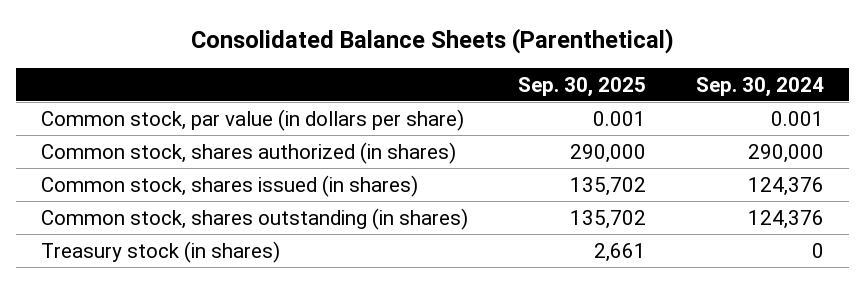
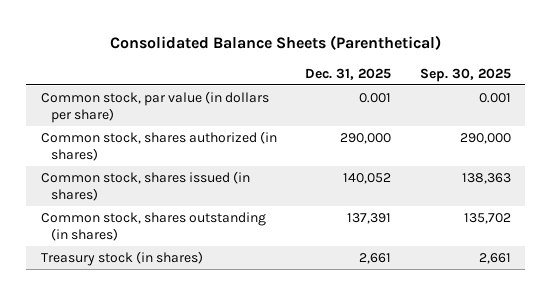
- | Sep. 30, 2025 | Sep. 30, 2024
+ | Dec. 31, 2025 | Sep. 30, 2025
- Common stock, shares issued (in shares) | 135,702 | 124,376
+ Common stock, shares issued (in shares) | 140,052 | 138,363

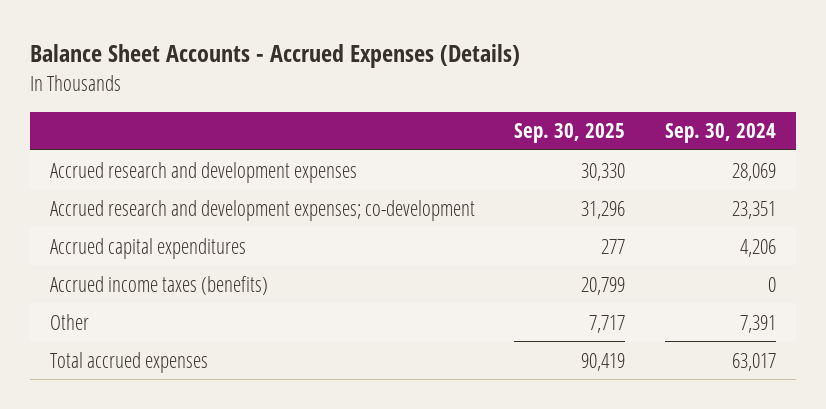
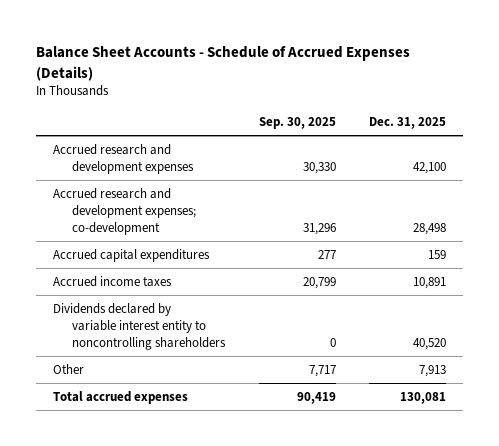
- Balance Sheet Accounts - Accrued Expenses (Details)
+ Balance Sheet Accounts - Schedule of Accrued Expenses (Details)
- | Sep. 30, 2025 | Sep. 30, 2024
+ | Sep. 30, 2025 | Dec. 31, 2025
- Accrued income taxes (benefits) | 20,799 | 0
+ Accrued income taxes | 20,799 | 10,891
+ Dividends declared by variable interest entity to noncontrolling shareholders | 0 | 40,520

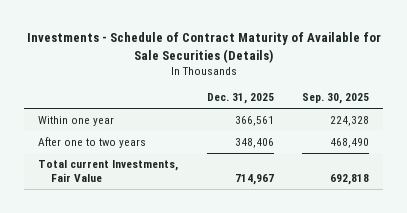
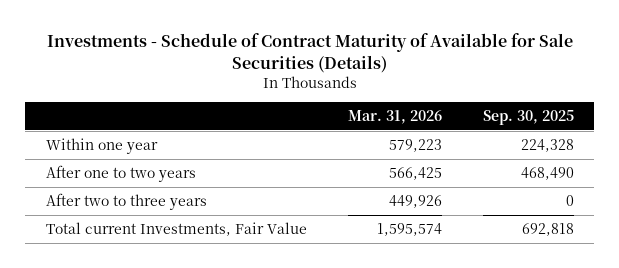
- | Dec. 31, 2025 | Sep. 30, 2025
+ | Mar. 31, 2026 | Sep. 30, 2025
+ After two to three years | 449,926 | 0

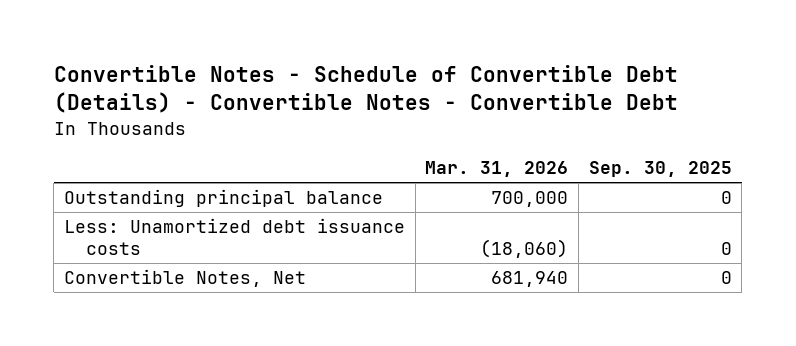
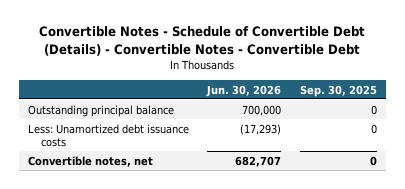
- | Mar. 31, 2026 | Sep. 30, 2025
+ | Jun. 30, 2026 | Sep. 30, 2025
- Convertible Notes, Net | 681,940 | 0
+ Convertible notes, net | 682,707 | 0

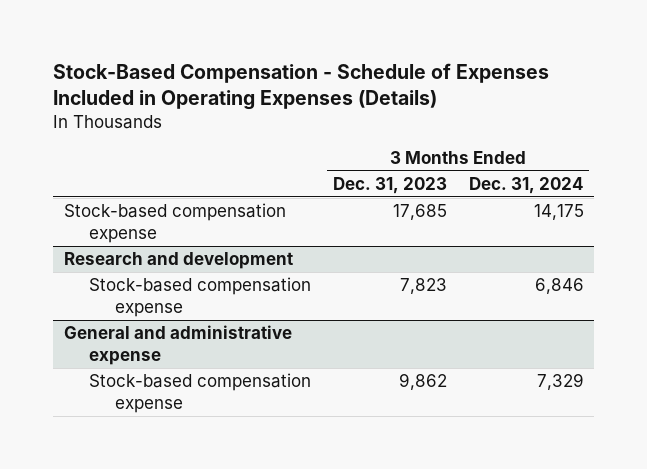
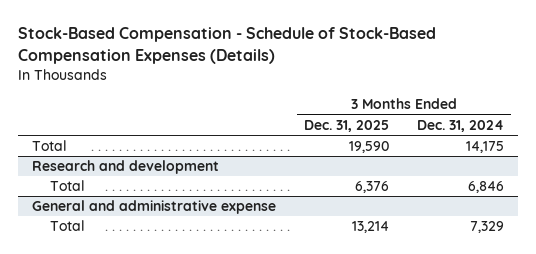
- Stock-Based Compensation - Schedule of Expenses Included in Operating Expenses (Details)
+ Stock-Based Compensation - Schedule of Stock-Based Compensation Expenses (Details)
- | 3 Months Ended Dec. 31, 2023 | 3 Months Ended Dec. 31, 2024
+ | 3 Months Ended Dec. 31, 2025 | 3 Months Ended Dec. 31, 2024
- Stock-based compensation expense | 17,685 | 14,175
+ Total | 19,590 | 14,175
@ Research and development
- Stock-based compensation expense | 7,823 | 6,846
+ Total | 6,376 | 6,846
@ General and administrative expense
- Stock-based compensation expense | 9,862 | 7,329
+ Total | 13,214 | 7,329

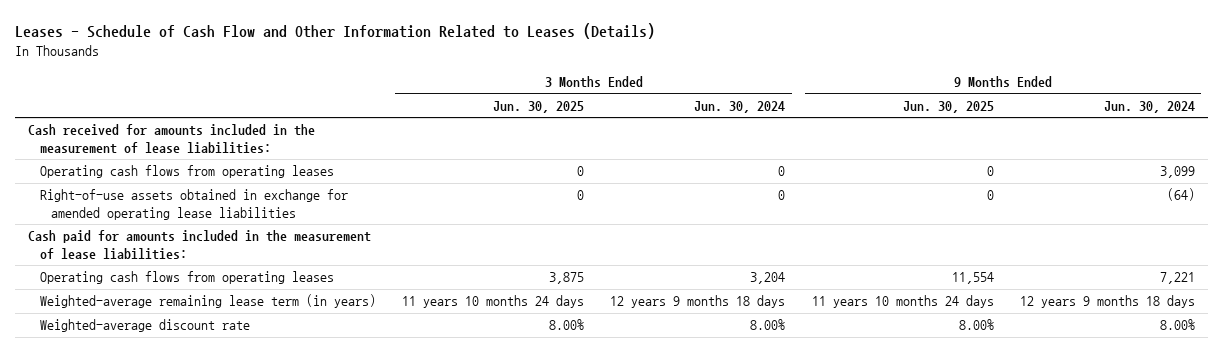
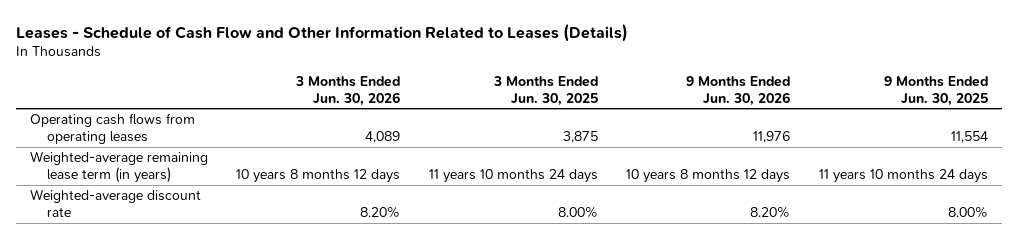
- | 3 Months Ended Jun. 30, 2025 | 3 Months Ended Jun. 30, 2024 | 9 Months Ended Jun. 30, 2025 | 9 Months Ended Jun. 30, 2024
+ | 3 Months Ended Jun. 30, 2026 | 3 Months Ended Jun. 30, 2025 | 9 Months Ended Jun. 30, 2026 | 9 Months Ended Jun. 30, 2025
- Cash received for amounts included in the measurement of lease liabilities:
- Operating cash flows from operating leases | 0 | 0 | 0 | 3,099
- Right-of-use assets obtained in exchange for amended operating lease liabilities | 0 | 0 | 0 | (64)
- Cash paid for amounts included in the measurement of lease liabilities:

